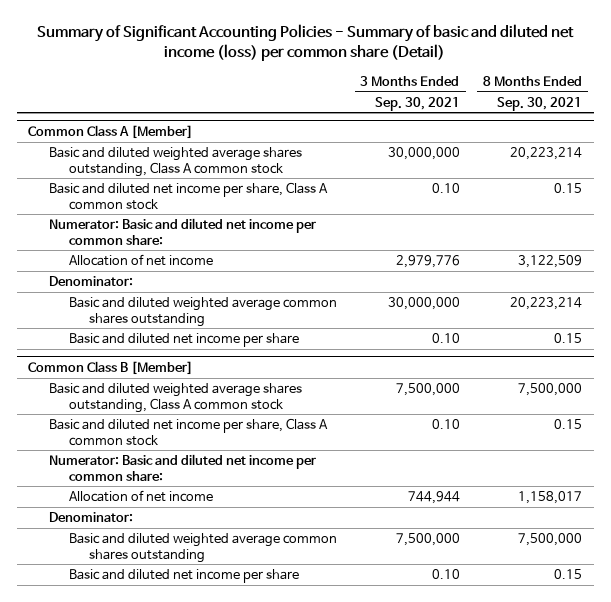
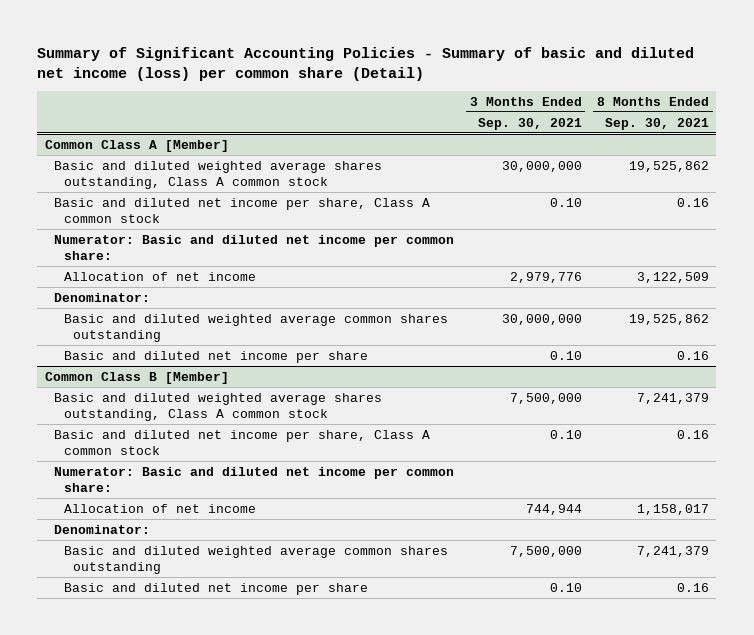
@ Common Class A [Member]
- Basic and diluted weighted average shares outstanding, Class A common stock | 30,000,000 | 20,223,214
- Basic and diluted net income per share, Class A common stock | 0.10 | 0.15
+ Basic and diluted weighted average shares outstanding, Class A common stock | 30,000,000 | 19,525,862
+ Basic and diluted net income per share, Class A common stock | 0.10 | 0.16
- Basic and diluted weighted average common shares outstanding | 30,000,000 | 20,223,214
- Basic and diluted net income per share | 0.10 | 0.15
+ Basic and diluted weighted average common shares outstanding | 30,000,000 | 19,525,862
+ Basic and diluted net income per share | 0.10 | 0.16
@ Common Class B [Member]
- Basic and diluted weighted average shares outstanding, Class A common stock | 7,500,000 | 7,500,000
- Basic and diluted net income per share, Class A common stock | 0.10 | 0.15
+ Basic and diluted weighted average shares outstanding, Class A common stock | 7,500,000 | 7,241,379
+ Basic and diluted net income per share, Class A common stock | 0.10 | 0.16
- Basic and diluted weighted average common shares outstanding | 7,500,000 | 7,500,000
- Basic and diluted net income per share | 0.10 | 0.15
+ Basic and diluted weighted average common shares outstanding | 7,500,000 | 7,241,379
+ Basic and diluted net income per share | 0.10 | 0.16

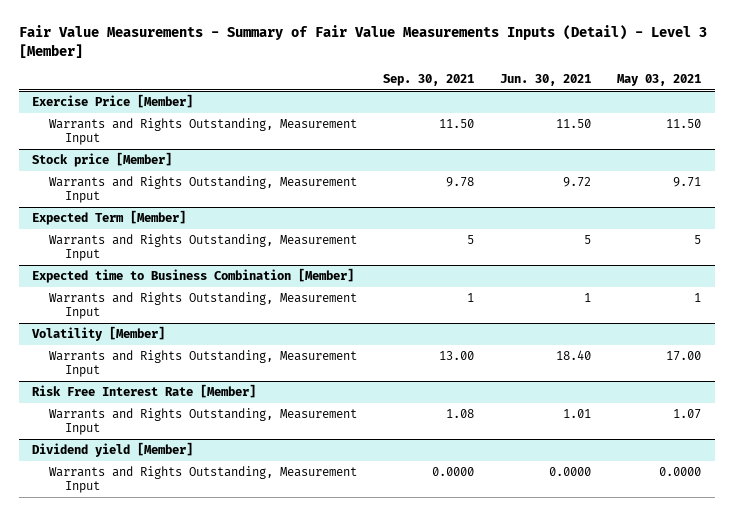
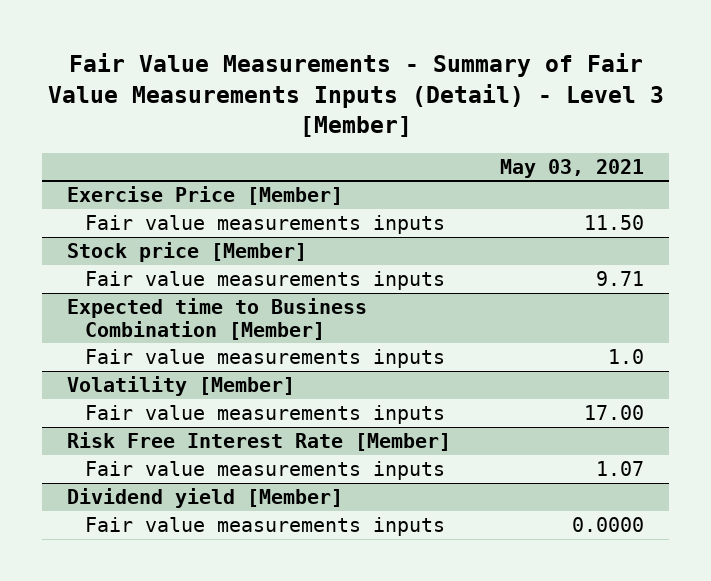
- | Sep. 30, 2021 | Jun. 30, 2021 | May 03, 2021
+ | May 03, 2021
@ Exercise Price [Member]
- Warrants and Rights Outstanding, Measurement Input | 11.50 | 11.50 | 11.50
+ Fair value measurements inputs | 11.50
@ Stock price [Member]
- Warrants and Rights Outstanding, Measurement Input | 9.78 | 9.72 | 9.71
- Expected Term [Member]
- Warrants and Rights Outstanding, Measurement Input | 5 | 5 | 5
@ Stock price [Member]
+ Fair value measurements inputs | 9.71
@ Expected time to Business Combination [Member]
- Warrants and Rights Outstanding, Measurement Input | 1 | 1 | 1
+ Fair value measurements inputs | 1.0
@ Volatility [Member]
- Warrants and Rights Outstanding, Measurement Input | 13.00 | 18.40 | 17.00
+ Fair value measurements inputs | 17.00
@ Risk Free Interest Rate [Member]
- Warrants and Rights Outstanding, Measurement Input | 1.08 | 1.01 | 1.07
+ Fair value measurements inputs | 1.07
@ Dividend yield [Member]
- Warrants and Rights Outstanding, Measurement Input | 0.0000 | 0.0000 | 0.0000
+ Fair value measurements inputs | 0.0000

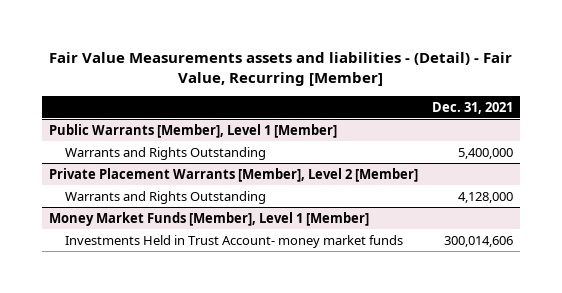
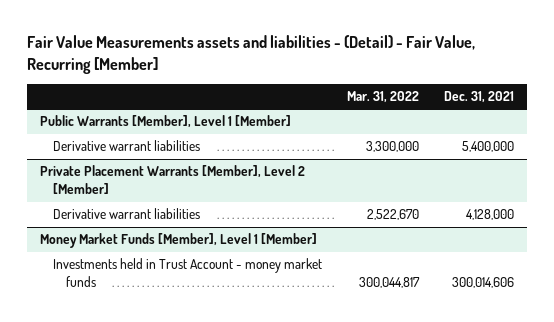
- | Dec. 31, 2021
+ | Mar. 31, 2022 | Dec. 31, 2021
@ Public Warrants [Member], Level 1 [Member]
- Warrants and Rights Outstanding | 5,400,000
+ Derivative warrant liabilities | 3,300,000 | 5,400,000
@ Private Placement Warrants [Member], Level 2 [Member]
- Warrants and Rights Outstanding | 4,128,000
+ Derivative warrant liabilities | 2,522,670 | 4,128,000
@ Money Market Funds [Member], Level 1 [Member]
- Investments Held in Trust Account- money market funds | 300,014,606
+ Investments held in Trust Account - money market funds | 300,044,817 | 300,014,606

